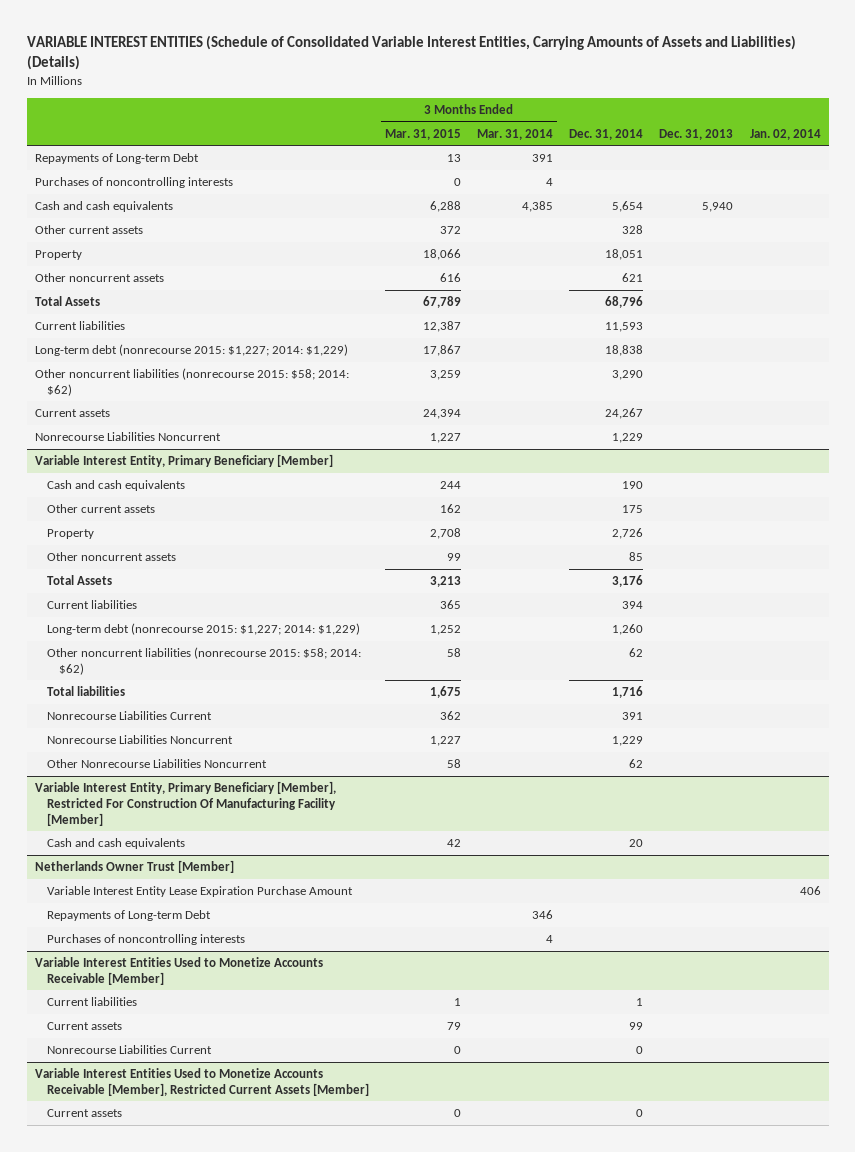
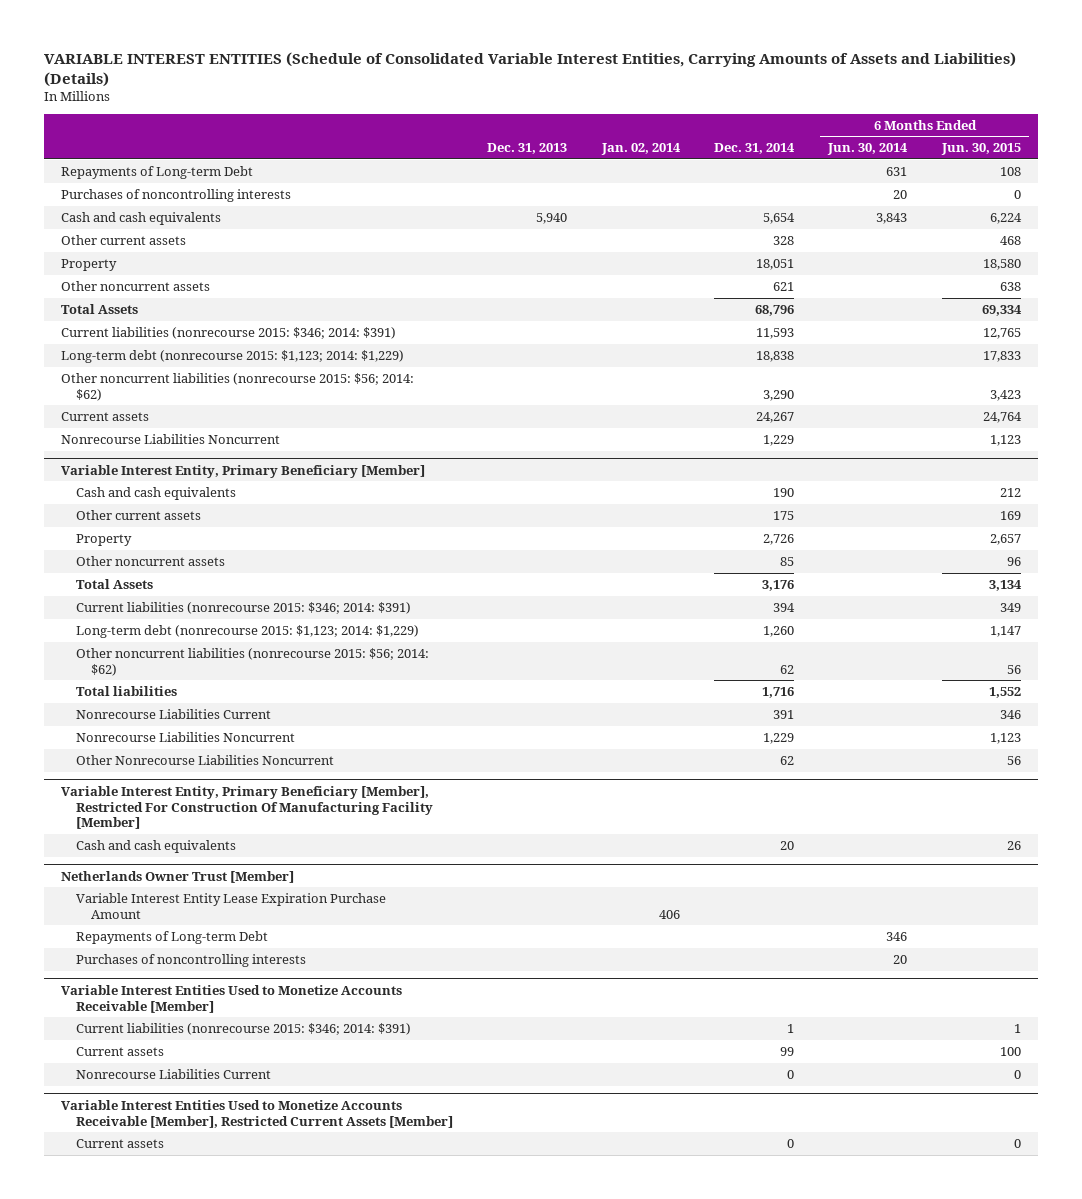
- | 3 Months Ended Mar. 31, 2015 | 3 Months Ended Mar. 31, 2014 | Dec. 31, 2014 | Dec. 31, 2013 | Jan. 02, 2014
+ | Dec. 31, 2013 | Jan. 02, 2014 | Dec. 31, 2014 | 6 Months Ended Jun. 30, 2014 | 6 Months Ended Jun. 30, 2015
- Current liabilities | 12,387 | | 11,593 | |
- Long-term debt (nonrecourse 2015: $1,227; 2014: $1,229) | 17,867 | | 18,838 | |
- Other noncurrent liabilities (nonrecourse 2015: $58; 2014: $62) | 3,259 | | 3,290 | |
+ Current liabilities (nonrecourse 2015: $346; 2014: $391) | | | 11,593 | | 12,765
+ Long-term debt (nonrecourse 2015: $1,123; 2014: $1,229) | | | 18,838 | | 17,833
+ Other noncurrent liabilities (nonrecourse 2015: $56; 2014: $62) | | | 3,290 | | 3,423
@ Variable Interest Entity, Primary Beneficiary [Member]
- Current liabilities | 365 | | 394 | |
- Long-term debt (nonrecourse 2015: $1,227; 2014: $1,229) | 1,252 | | 1,260 | |
- Other noncurrent liabilities (nonrecourse 2015: $58; 2014: $62) | 58 | | 62 | |
+ Current liabilities (nonrecourse 2015: $346; 2014: $391) | | | 394 | | 349
+ Long-term debt (nonrecourse 2015: $1,123; 2014: $1,229) | | | 1,260 | | 1,147
+ Other noncurrent liabilities (nonrecourse 2015: $56; 2014: $62) | | | 62 | | 56
@ Variable Interest Entities Used to Monetize Accounts Receivable [Member]
- Current liabilities | 1 | | 1 | |
+ Current liabilities (nonrecourse 2015: $346; 2014: $391) | | | 1 | | 1

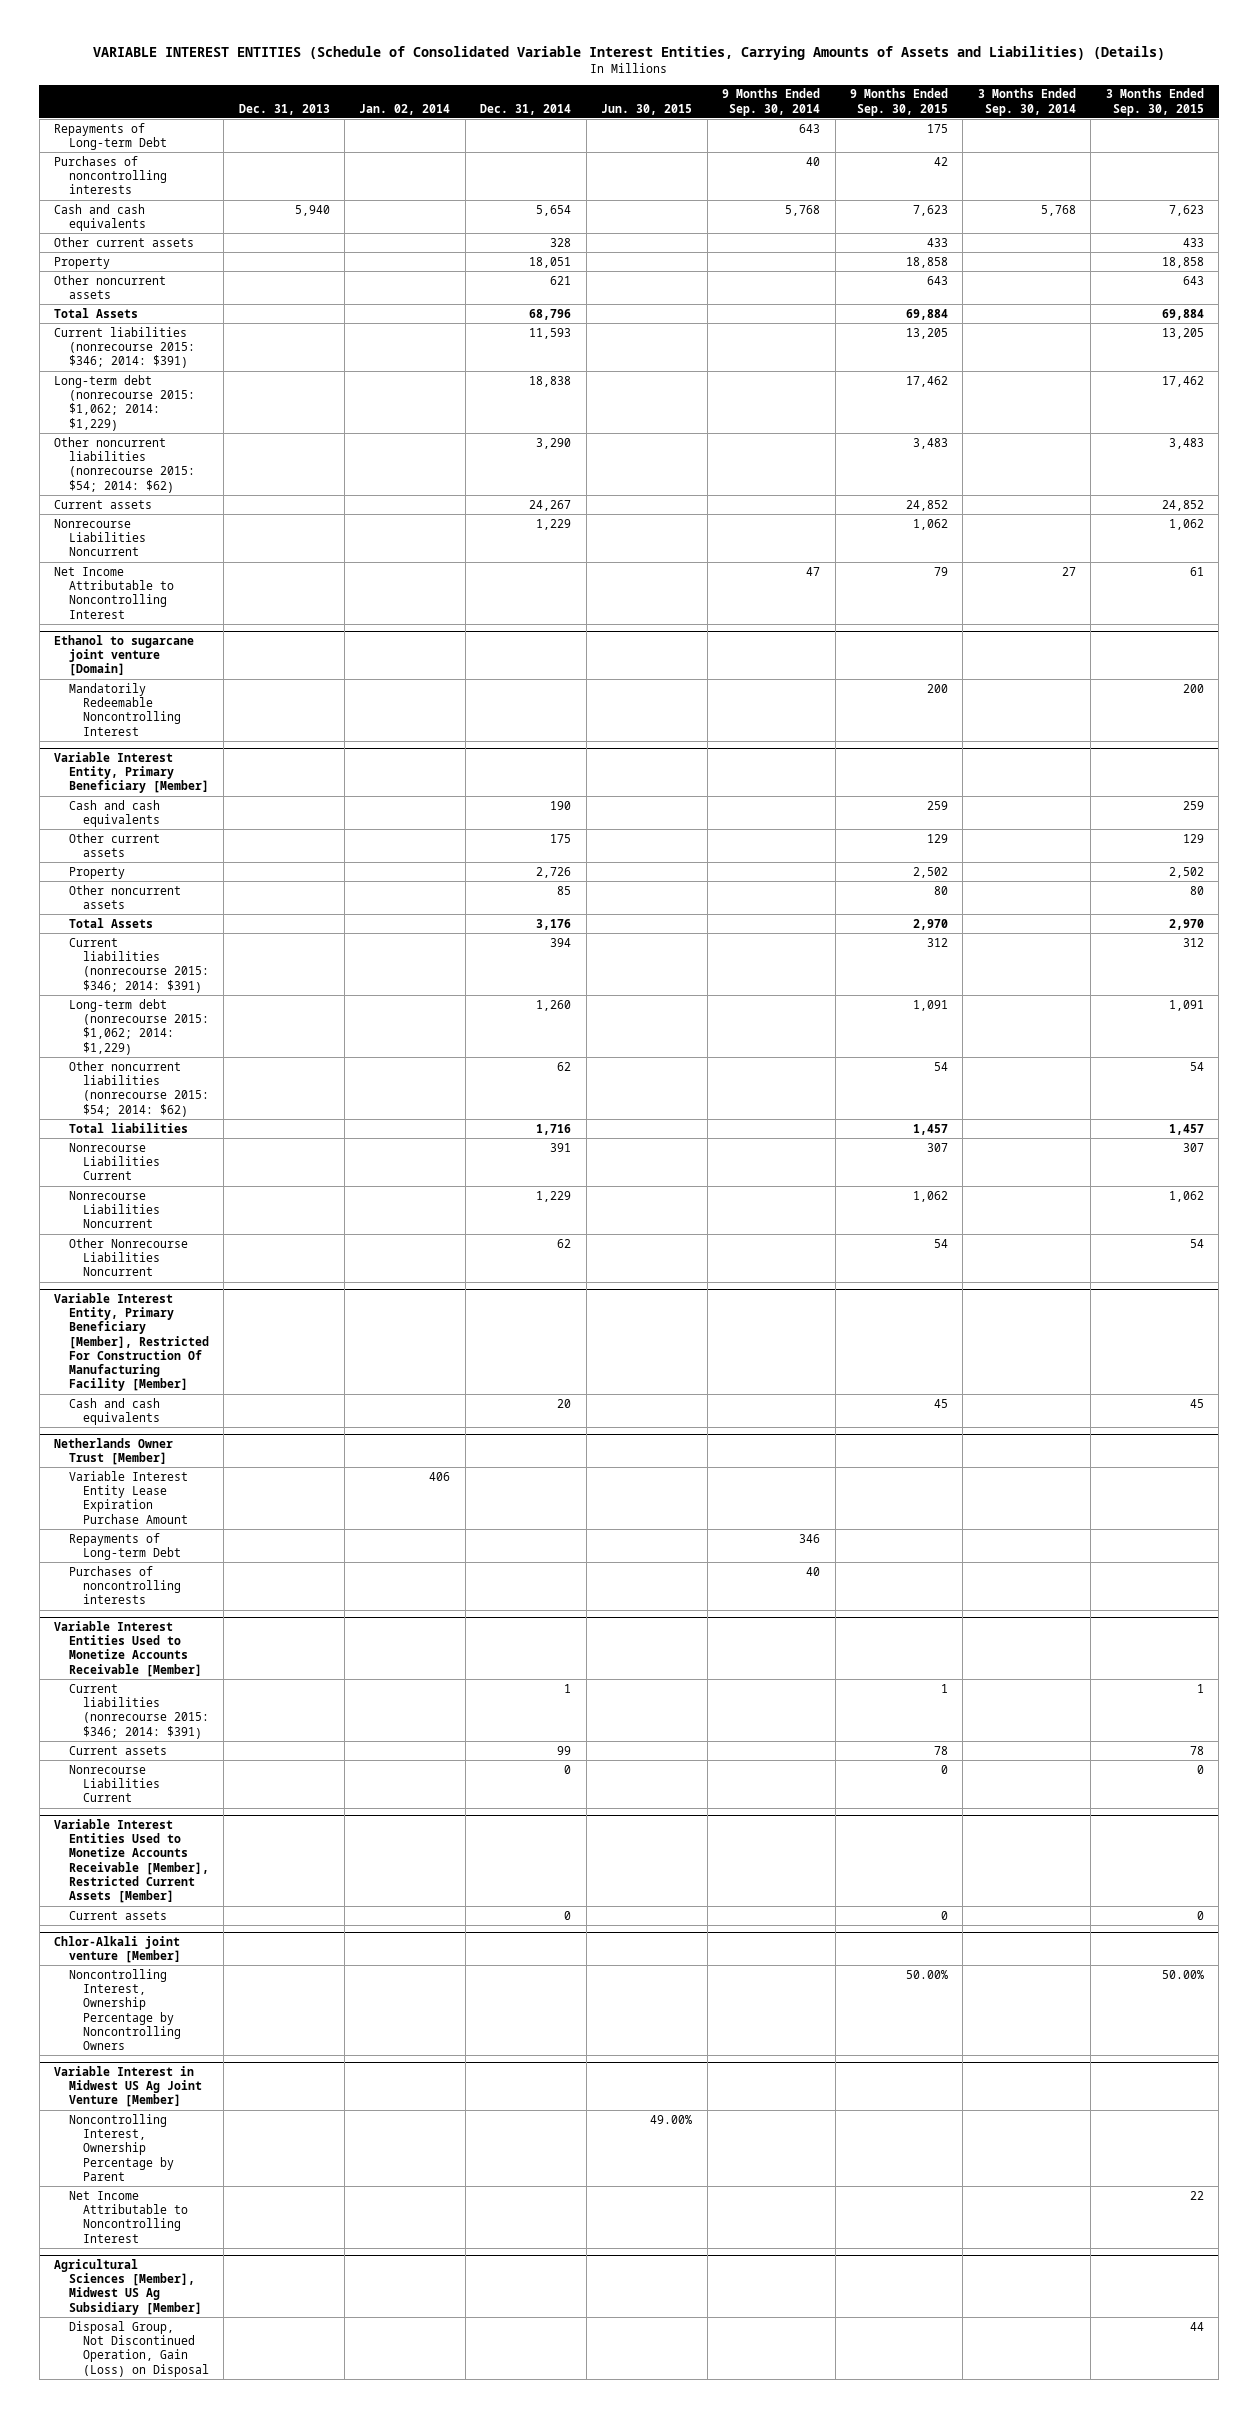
- | Dec. 31, 2013 | Jan. 02, 2014 | Dec. 31, 2014 | 6 Months Ended Jun. 30, 2014 | 6 Months Ended Jun. 30, 2015
+ | Dec. 31, 2013 | Jan. 02, 2014 | Dec. 31, 2014 | Jun. 30, 2015 | 9 Months Ended Sep. 30, 2014 | 9 Months Ended Sep. 30, 2015 | 3 Months Ended Sep. 30, 2014 | 3 Months Ended Sep. 30, 2015
- Long-term debt (nonrecourse 2015: $1,123; 2014: $1,229) | | | 18,838 | | 17,833
- Other noncurrent liabilities (nonrecourse 2015: $56; 2014: $62) | | | 3,290 | | 3,423
+ Long-term debt (nonrecourse 2015: $1,062; 2014: $1,229) | | | 18,838 | | | 17,462 | | 17,462
+ Other noncurrent liabilities (nonrecourse 2015: $54; 2014: $62) | | | 3,290 | | | 3,483 | | 3,483
+ Net Income Attributable to Noncontrolling Interest | | | | | 47 | 79 | 27 | 61
+ Ethanol to sugarcane joint venture [Domain]
+ Mandatorily Redeemable Noncontrolling Interest | | | | | | 200 | | 200
@ Variable Interest Entity, Primary Beneficiary [Member]
- Long-term debt (nonrecourse 2015: $1,123; 2014: $1,229) | | | 1,260 | | 1,147
- Other noncurrent liabilities (nonrecourse 2015: $56; 2014: $62) | | | 62 | | 56
+ Long-term debt (nonrecourse 2015: $1,062; 2014: $1,229) | | | 1,260 | | | 1,091 | | 1,091
+ Other noncurrent liabilities (nonrecourse 2015: $54; 2014: $62) | | | 62 | | | 54 | | 54
+ Chlor-Alkali joint venture [Member]
+ Noncontrolling Interest, Ownership Percentage by Noncontrolling Owners | | | | | | 50.00% | | 50.00%
+ Variable Interest in Midwest US Ag Joint Venture [Member]
+ Noncontrolling Interest, Ownership Percentage by Parent | | | | 49.00% | | | |
+ Net Income Attributable to Noncontrolling Interest | | | | | | | | 22
+ Agricultural Sciences [Member], Midwest US Ag Subsidiary [Member]
+ Disposal Group, Not Discontinued Operation, Gain (Loss) on Disposal | | | | | | | | 44

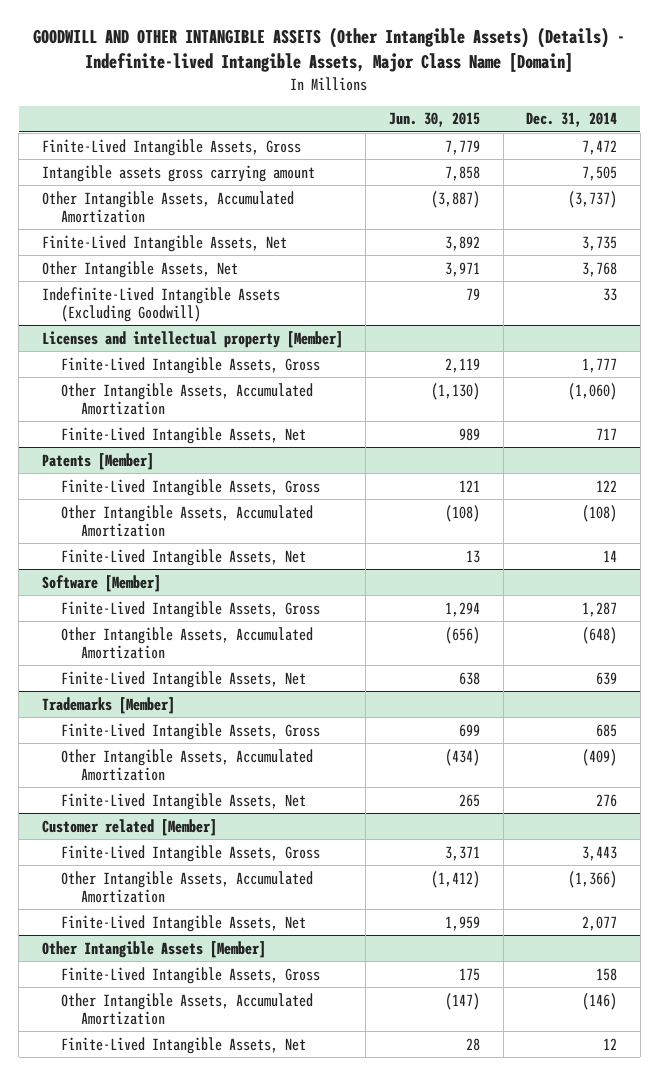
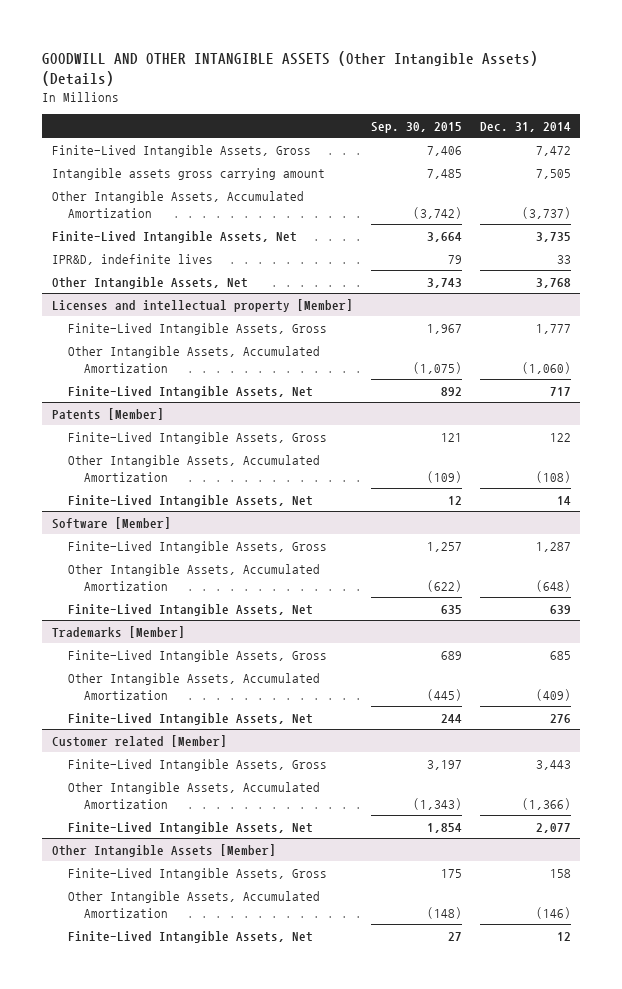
- GOODWILL AND OTHER INTANGIBLE ASSETS (Other Intangible Assets) (Details) - Indefinite-lived Intangible Assets, Major Class Name [Domain]
+ GOODWILL AND OTHER INTANGIBLE ASSETS (Other Intangible Assets) (Details)
- | Jun. 30, 2015 | Dec. 31, 2014
+ | Sep. 30, 2015 | Dec. 31, 2014
+ IPR&D, indefinite lives | 79 | 33
- Indefinite-Lived Intangible Assets (Excluding Goodwill) | 79 | 33

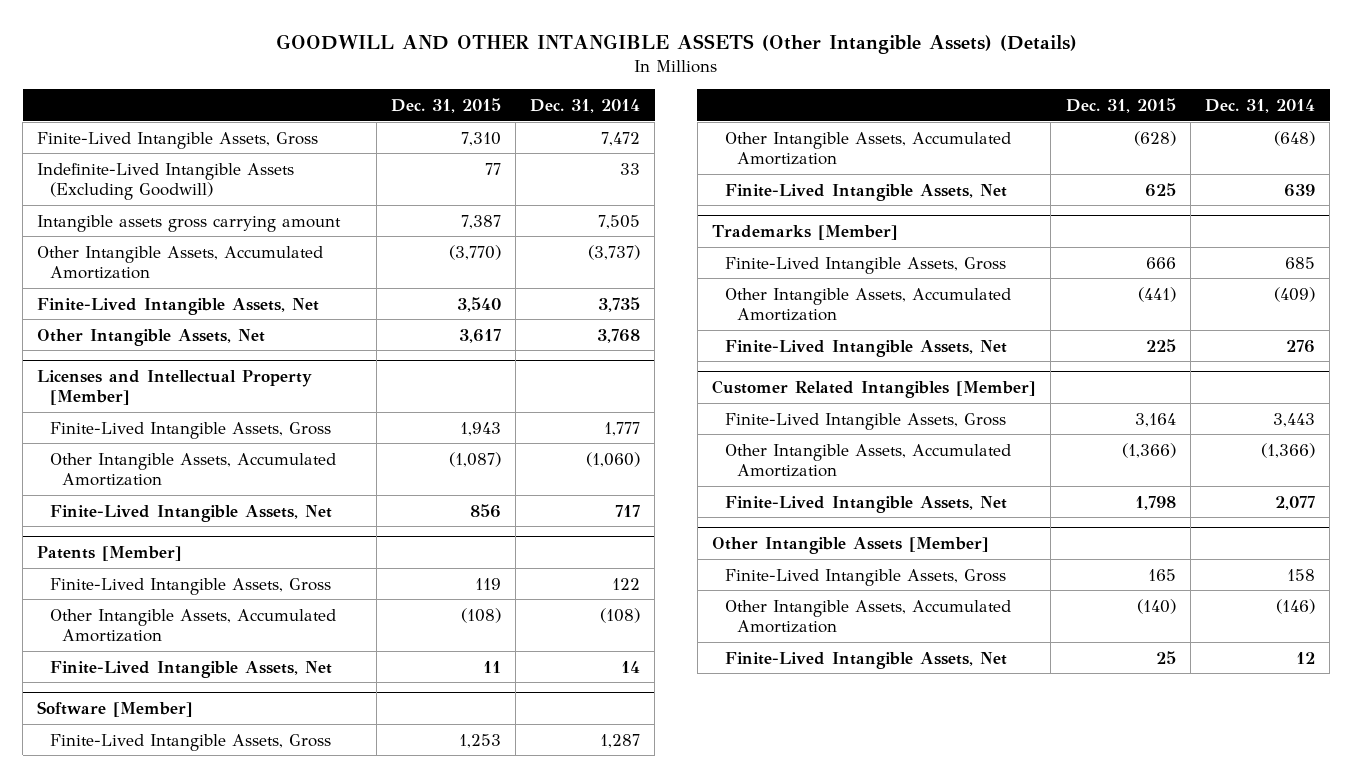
- | Sep. 30, 2015 | Dec. 31, 2014
+ | Dec. 31, 2015 | Dec. 31, 2014
+ Indefinite-Lived Intangible Assets (Excluding Goodwill) | 77 | 33
- IPR&D, indefinite lives | 79 | 33
- Licenses and intellectual property [Member]
+ Licenses and Intellectual Property [Member]
- Customer related [Member]
+ Customer Related Intangibles [Member]

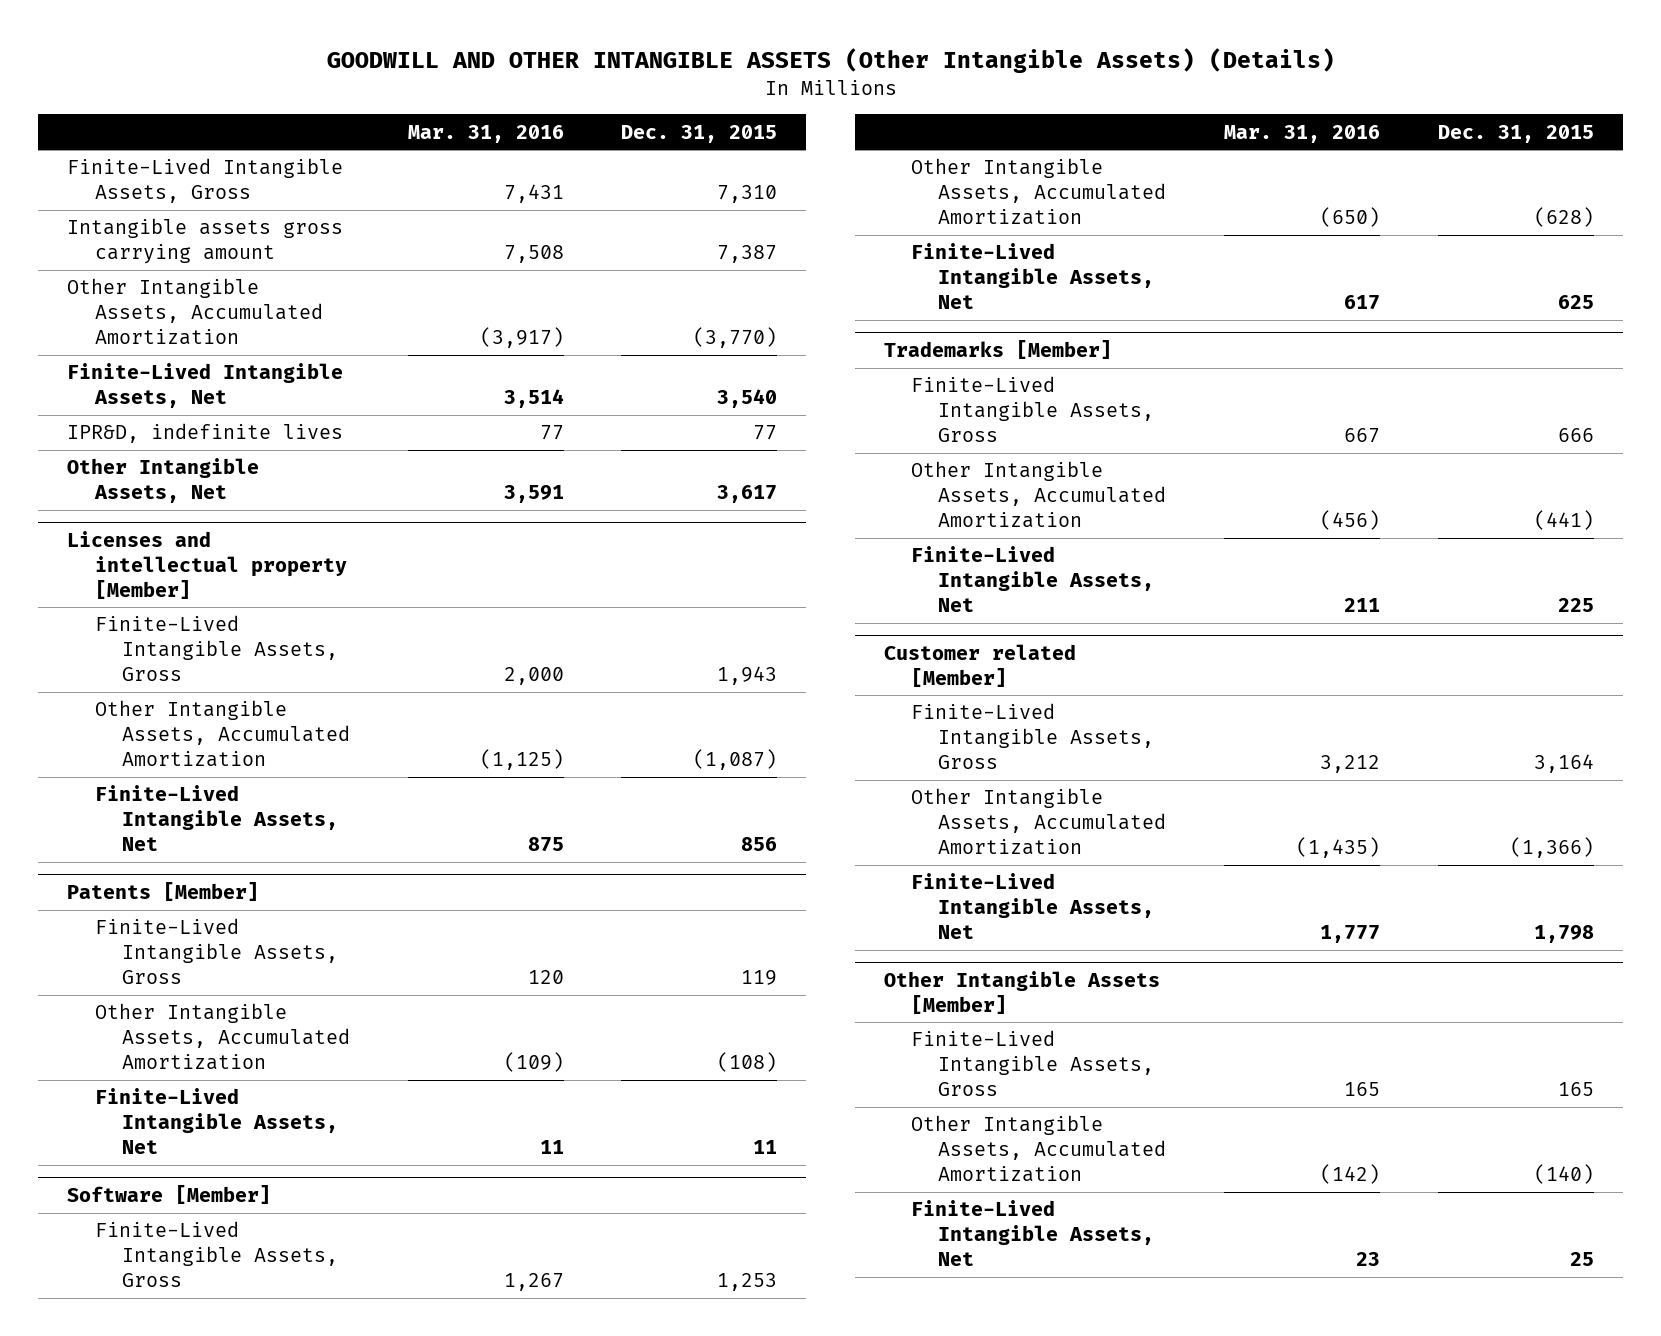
- | Dec. 31, 2015 | Dec. 31, 2014
+ | Mar. 31, 2016 | Dec. 31, 2015
- Indefinite-Lived Intangible Assets (Excluding Goodwill) | 77 | 33
+ IPR&D, indefinite lives | 77 | 77
- Licenses and Intellectual Property [Member]
+ Licenses and intellectual property [Member]
- Customer Related Intangibles [Member]
+ Customer related [Member]

